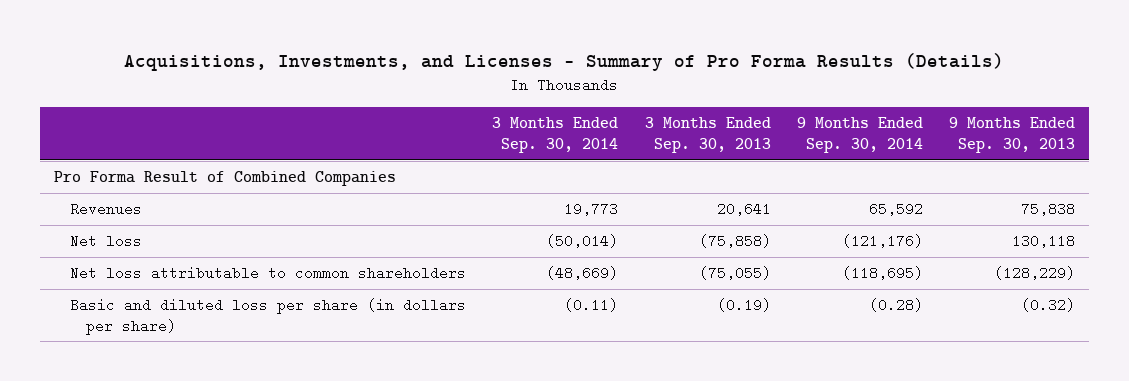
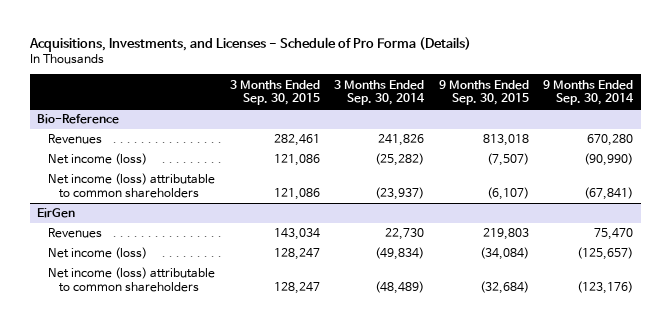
- Acquisitions, Investments, and Licenses - Summary of Pro Forma Results (Details)
+ Acquisitions, Investments, and Licenses - Schedule of Pro Forma (Details)
- | 3 Months Ended Sep. 30, 2014 | 3 Months Ended Sep. 30, 2013 | 9 Months Ended Sep. 30, 2014 | 9 Months Ended Sep. 30, 2013
+ | 3 Months Ended Sep. 30, 2015 | 3 Months Ended Sep. 30, 2014 | 9 Months Ended Sep. 30, 2015 | 9 Months Ended Sep. 30, 2014
- Pro Forma Result of Combined Companies
- Revenues | 19,773 | 20,641 | 65,592 | 75,838
- Net loss | (50,014) | (75,858) | (121,176) | 130,118
- Net loss attributable to common shareholders | (48,669) | (75,055) | (118,695) | (128,229)
- Basic and diluted loss per share (in dollars per share) | (0.11) | (0.19) | (0.28) | (0.32)
+ Bio-Reference
+ Revenues | 282,461 | 241,826 | 813,018 | 670,280
+ Net income (loss) | 121,086 | (25,282) | (7,507) | (90,990)
+ Net income (loss) attributable to common shareholders | 121,086 | (23,937) | (6,107) | (67,841)
+ EirGen
+ Revenues | 143,034 | 22,730 | 219,803 | 75,470
+ Net income (loss) | 128,247 | (49,834) | (34,084) | (125,657)
+ Net income (loss) attributable to common shareholders | 128,247 | (48,489) | (32,684) | (123,176)

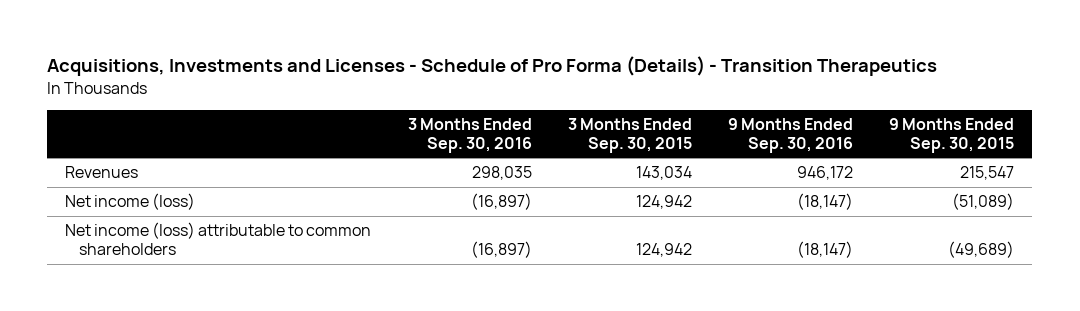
- Acquisitions, Investments, and Licenses - Schedule of Pro Forma (Details)
+ Acquisitions, Investments and Licenses - Schedule of Pro Forma (Details) - Transition Therapeutics
- | 3 Months Ended Sep. 30, 2015 | 3 Months Ended Sep. 30, 2014 | 9 Months Ended Sep. 30, 2015 | 9 Months Ended Sep. 30, 2014
+ | 3 Months Ended Sep. 30, 2016 | 3 Months Ended Sep. 30, 2015 | 9 Months Ended Sep. 30, 2016 | 9 Months Ended Sep. 30, 2015
- Bio-Reference
- Revenues | 282,461 | 241,826 | 813,018 | 670,280
- Net income (loss) | 121,086 | (25,282) | (7,507) | (90,990)
- Net income (loss) attributable to common shareholders | 121,086 | (23,937) | (6,107) | (67,841)
- EirGen
- Revenues | 143,034 | 22,730 | 219,803 | 75,470
- Net income (loss) | 128,247 | (49,834) | (34,084) | (125,657)
- Net income (loss) attributable to common shareholders | 128,247 | (48,489) | (32,684) | (123,176)
+ Revenues | 298,035 | 143,034 | 946,172 | 215,547
+ Net income (loss) | (16,897) | 124,942 | (18,147) | (51,089)
+ Net income (loss) attributable to common shareholders | (16,897) | 124,942 | (18,147) | (49,689)

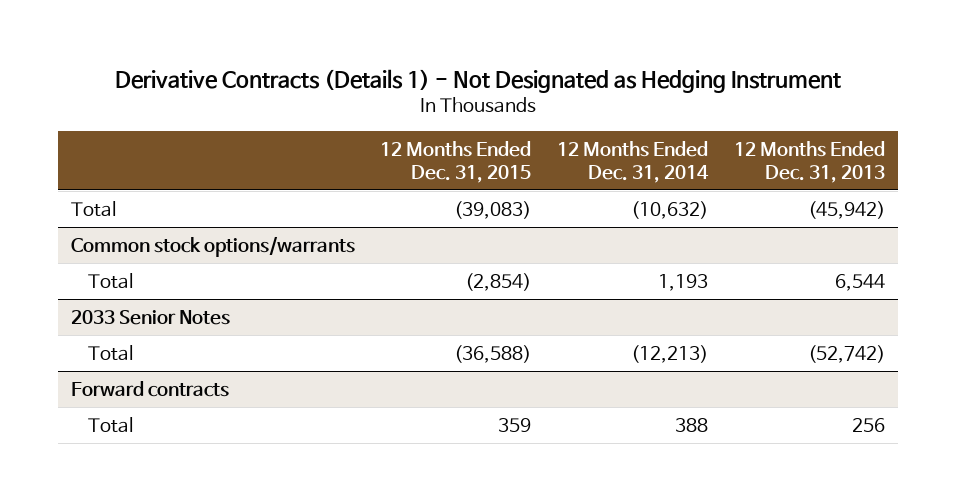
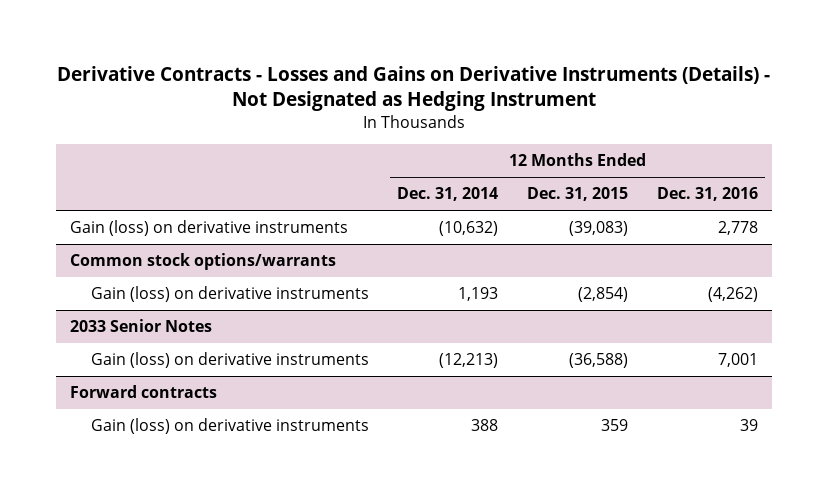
- Derivative Contracts (Details 1) - Not Designated as Hedging Instrument
+ Derivative Contracts - Losses and Gains on Derivative Instruments (Details) - Not Designated as Hedging Instrument
- | 12 Months Ended Dec. 31, 2015 | 12 Months Ended Dec. 31, 2014 | 12 Months Ended Dec. 31, 2013
+ | 12 Months Ended Dec. 31, 2014 | 12 Months Ended Dec. 31, 2015 | 12 Months Ended Dec. 31, 2016
- Total | (39,083) | (10,632) | (45,942)
+ Gain (loss) on derivative instruments | (10,632) | (39,083) | 2,778
@ Common stock options/warrants
- Total | (2,854) | 1,193 | 6,544
+ Gain (loss) on derivative instruments | 1,193 | (2,854) | (4,262)
@ 2033 Senior Notes
- Total | (36,588) | (12,213) | (52,742)
+ Gain (loss) on derivative instruments | (12,213) | (36,588) | 7,001
@ Forward contracts
- Total | 359 | 388 | 256
+ Gain (loss) on derivative instruments | 388 | 359 | 39

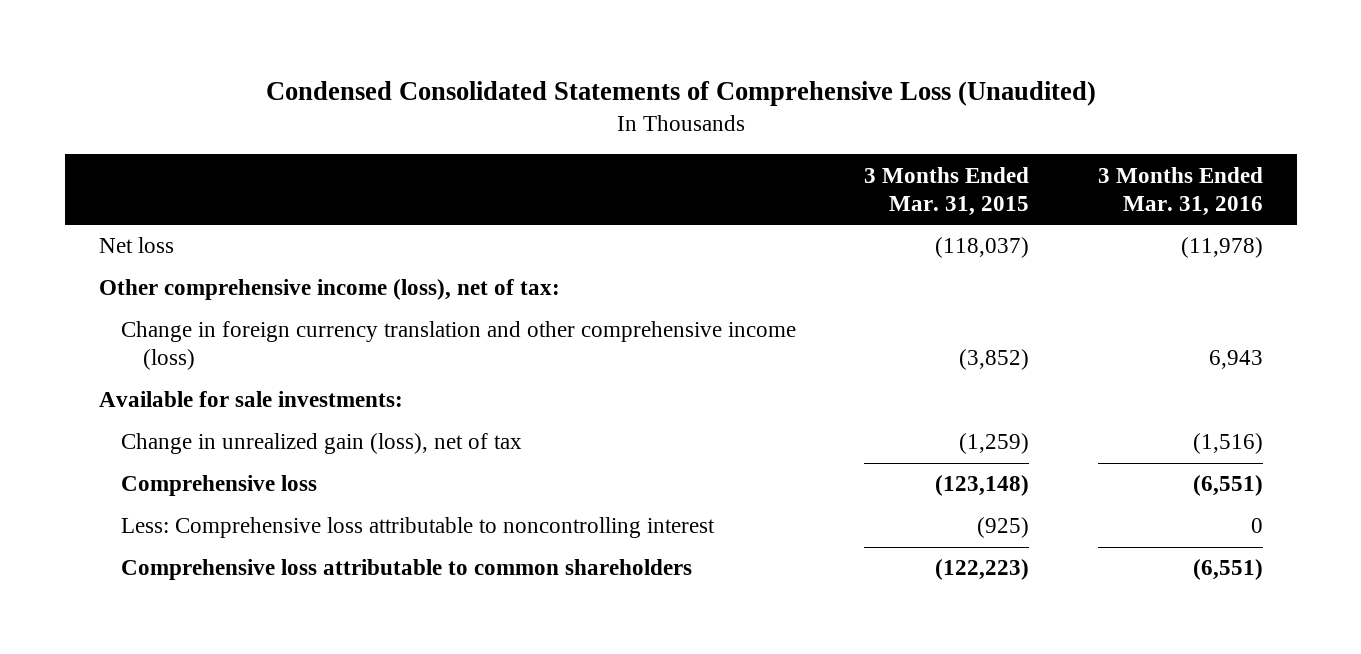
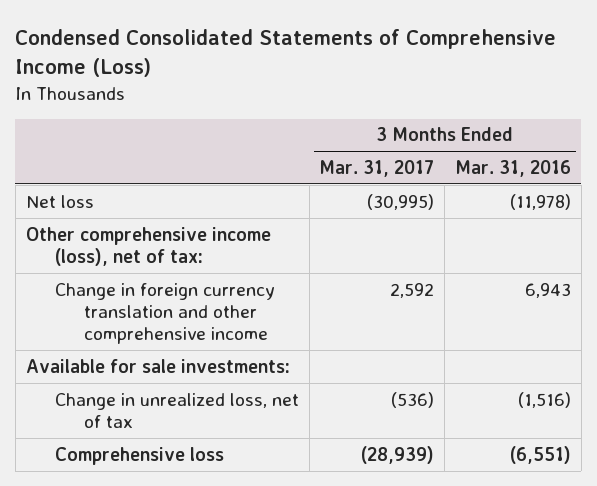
- Condensed Consolidated Statements of Comprehensive Loss (Unaudited)
+ Condensed Consolidated Statements of Comprehensive Income (Loss)
- | 3 Months Ended Mar. 31, 2015 | 3 Months Ended Mar. 31, 2016
+ | 3 Months Ended Mar. 31, 2017 | 3 Months Ended Mar. 31, 2016
- Change in foreign currency translation and other comprehensive income (loss) | (3,852) | 6,943
+ Change in foreign currency translation and other comprehensive income | 2,592 | 6,943
- Change in unrealized gain (loss), net of tax | (1,259) | (1,516)
+ Change in unrealized loss, net of tax | (536) | (1,516)
- Less: Comprehensive loss attributable to noncontrolling interest | (925) | 0
- Comprehensive loss attributable to common shareholders | (122,223) | (6,551)

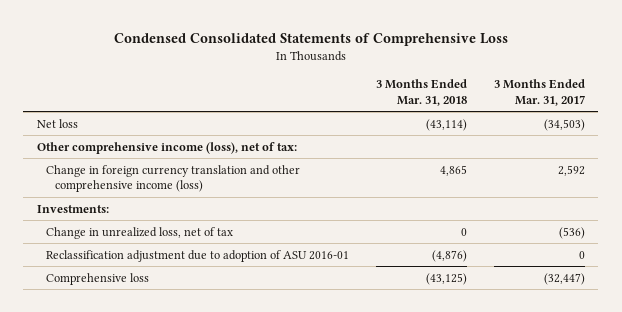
- Condensed Consolidated Statements of Comprehensive Income (Loss)
+ Condensed Consolidated Statements of Comprehensive Loss
- | 3 Months Ended Mar. 31, 2017 | 3 Months Ended Mar. 31, 2016
+ | 3 Months Ended Mar. 31, 2018 | 3 Months Ended Mar. 31, 2017
- Net loss | (30,995) | (11,978)
+ Net loss | (43,114) | (34,503)
- Change in foreign currency translation and other comprehensive income | 2,592 | 6,943
- Available for sale investments:
+ Change in foreign currency translation and other comprehensive income (loss) | 4,865 | 2,592
+ Investments:
- Comprehensive loss | (28,939) | (6,551)
+ Reclassification adjustment due to adoption of ASU 2016-01 | (4,876) | 0
+ Comprehensive loss | (43,125) | (32,447)

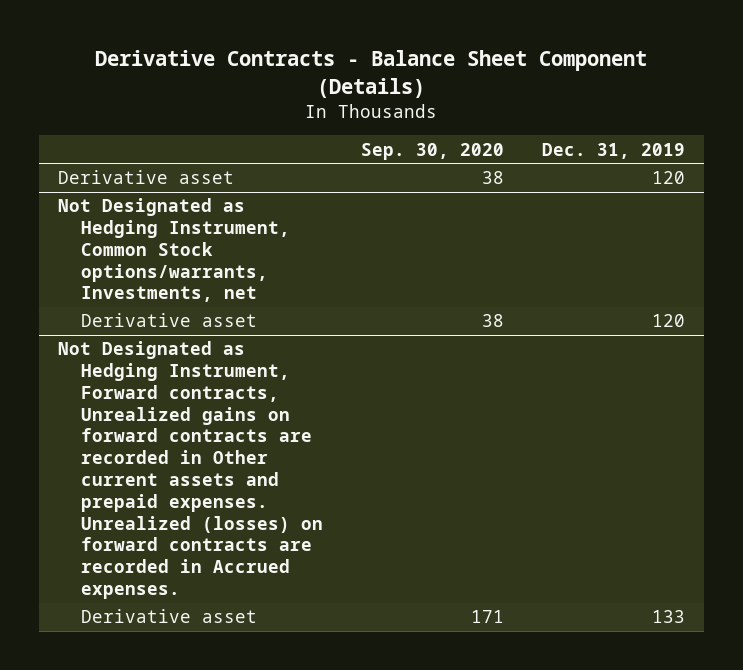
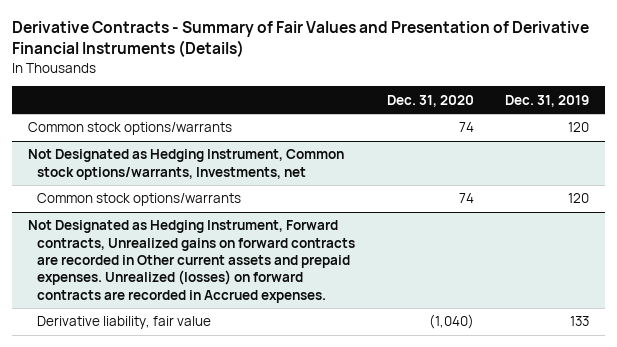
- Derivative Contracts - Balance Sheet Component (Details)
+ Derivative Contracts - Summary of Fair Values and Presentation of Derivative Financial Instruments (Details)
- | Sep. 30, 2020 | Dec. 31, 2019
+ | Dec. 31, 2020 | Dec. 31, 2019
- Derivative asset | 38 | 120
- Not Designated as Hedging Instrument, Common Stock options/warrants, Investments, net
- Derivative asset | 38 | 120
+ Common stock options/warrants | 74 | 120
+ Not Designated as Hedging Instrument, Common stock options/warrants, Investments, net
+ Common stock options/warrants | 74 | 120
@ Not Designated as Hedging Instrument, Forward contracts, Unrealized gains on forward contracts are recorded in Other current assets and prepaid expenses. Unrealized (losses) on forward contracts are recorded in Accrued expenses.
- Derivative asset | 171 | 133
+ Derivative liability, fair value | (1,040) | 133

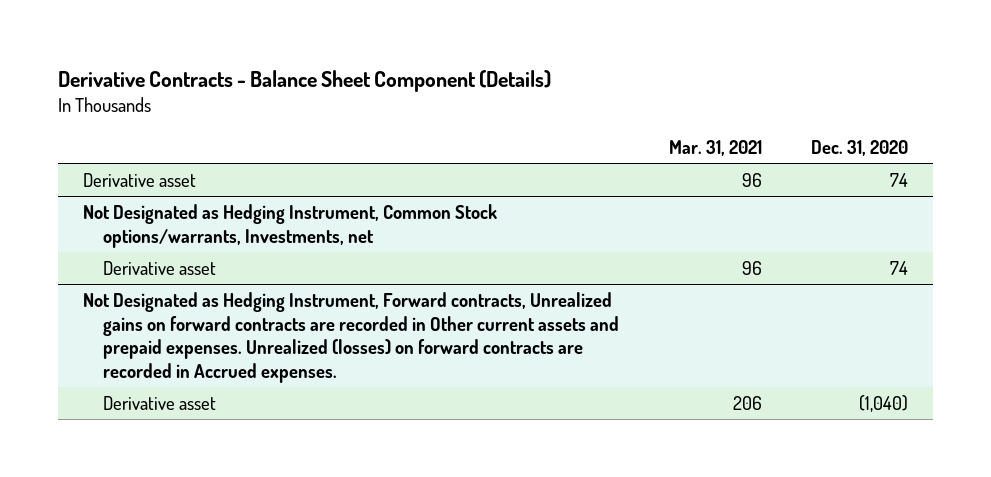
- Derivative Contracts - Summary of Fair Values and Presentation of Derivative Financial Instruments (Details)
+ Derivative Contracts - Balance Sheet Component (Details)
- | Dec. 31, 2020 | Dec. 31, 2019
+ | Mar. 31, 2021 | Dec. 31, 2020
- Common stock options/warrants | 74 | 120
- Not Designated as Hedging Instrument, Common stock options/warrants, Investments, net
- Common stock options/warrants | 74 | 120
+ Derivative asset | 96 | 74
+ Not Designated as Hedging Instrument, Common Stock options/warrants, Investments, net
+ Derivative asset | 96 | 74
@ Not Designated as Hedging Instrument, Forward contracts, Unrealized gains on forward contracts are recorded in Other current assets and prepaid expenses. Unrealized (losses) on forward contracts are recorded in Accrued expenses.
- Derivative liability, fair value | (1,040) | 133
+ Derivative asset | 206 | (1,040)

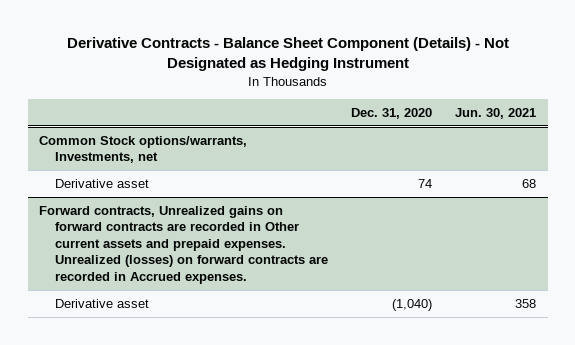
- Derivative Contracts - Balance Sheet Component (Details)
+ Derivative Contracts - Balance Sheet Component (Details) - Not Designated as Hedging Instrument
- | Mar. 31, 2021 | Dec. 31, 2020
+ | Dec. 31, 2020 | Jun. 30, 2021
- Derivative asset | 96 | 74
- Not Designated as Hedging Instrument, Common Stock options/warrants, Investments, net
+ Common Stock options/warrants, Investments, net
- Not Designated as Hedging Instrument, Forward contracts, Unrealized gains on forward contracts are recorded in Other current assets and prepaid expenses. Unrealized (losses) on forward contracts are recorded in Accrued expenses.
+ Forward contracts, Unrealized gains on forward contracts are recorded in Other current assets and prepaid expenses. Unrealized (losses) on forward contracts are recorded in Accrued expenses.

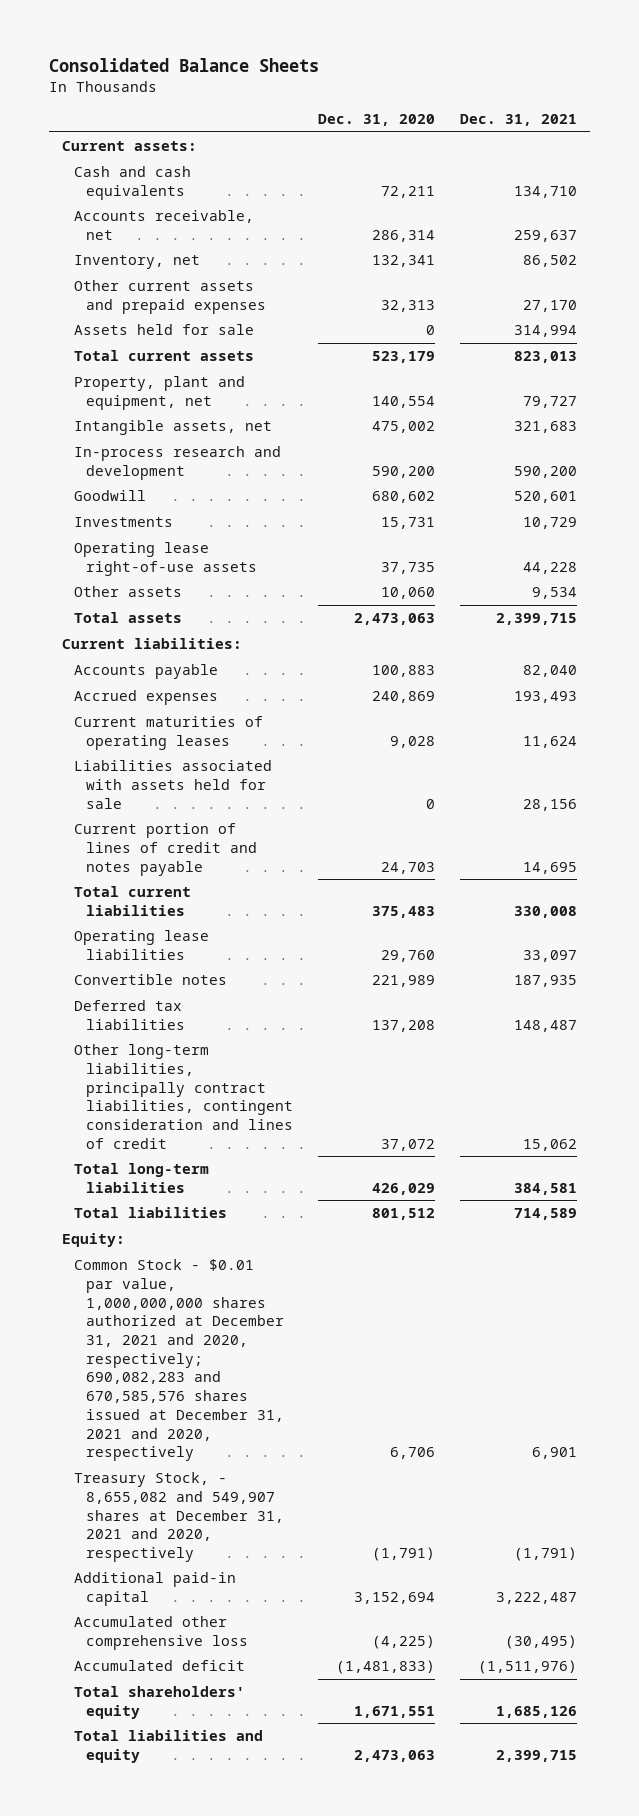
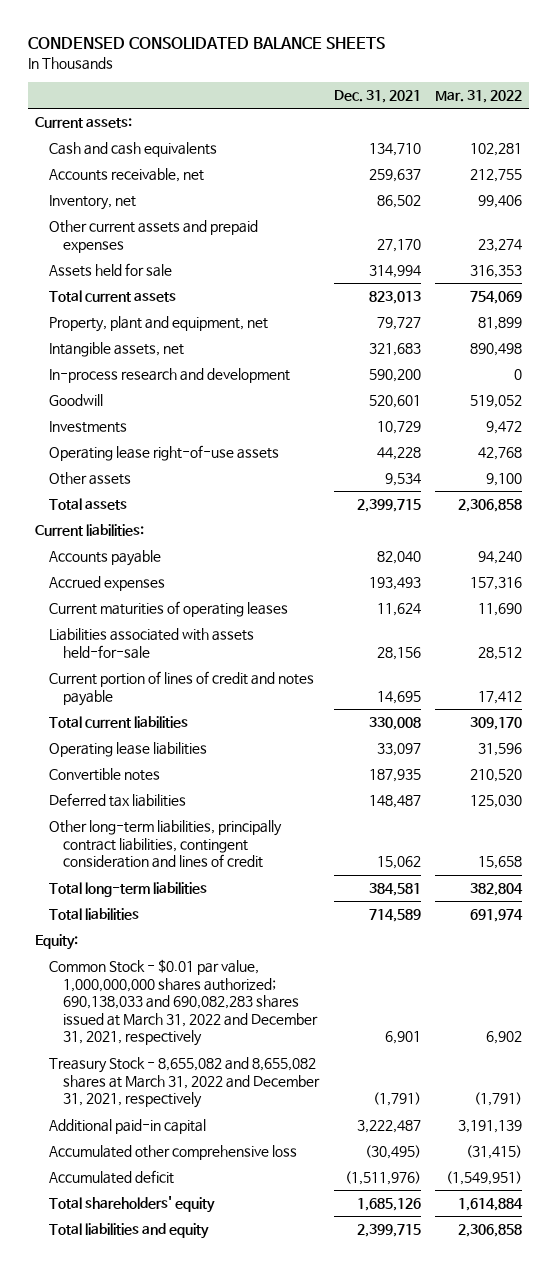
- Consolidated Balance Sheets
+ CONDENSED CONSOLIDATED BALANCE SHEETS
- | Dec. 31, 2020 | Dec. 31, 2021
+ | Dec. 31, 2021 | Mar. 31, 2022
- Liabilities associated with assets held for sale | 0 | 28,156
+ Liabilities associated with assets held-for-sale | 28,156 | 28,512
- Common Stock - $0.01 par value, 1,000,000,000 shares authorized at December 31, 2021 and 2020, respectively; 690,082,283 and 670,585,576 shares issued at December 31, 2021 and 2020, respectively | 6,706 | 6,901
- Treasury Stock, - 8,655,082 and 549,907 shares at December 31, 2021 and 2020, respectively | (1,791) | (1,791)
+ Common Stock - $0.01 par value, 1,000,000,000 shares authorized; 690,138,033 and 690,082,283 shares issued at March 31, 2022 and December 31, 2021, respectively | 6,901 | 6,902
+ Treasury Stock - 8,655,082 and 8,655,082 shares at March 31, 2022 and December 31, 2021, respectively | (1,791) | (1,791)

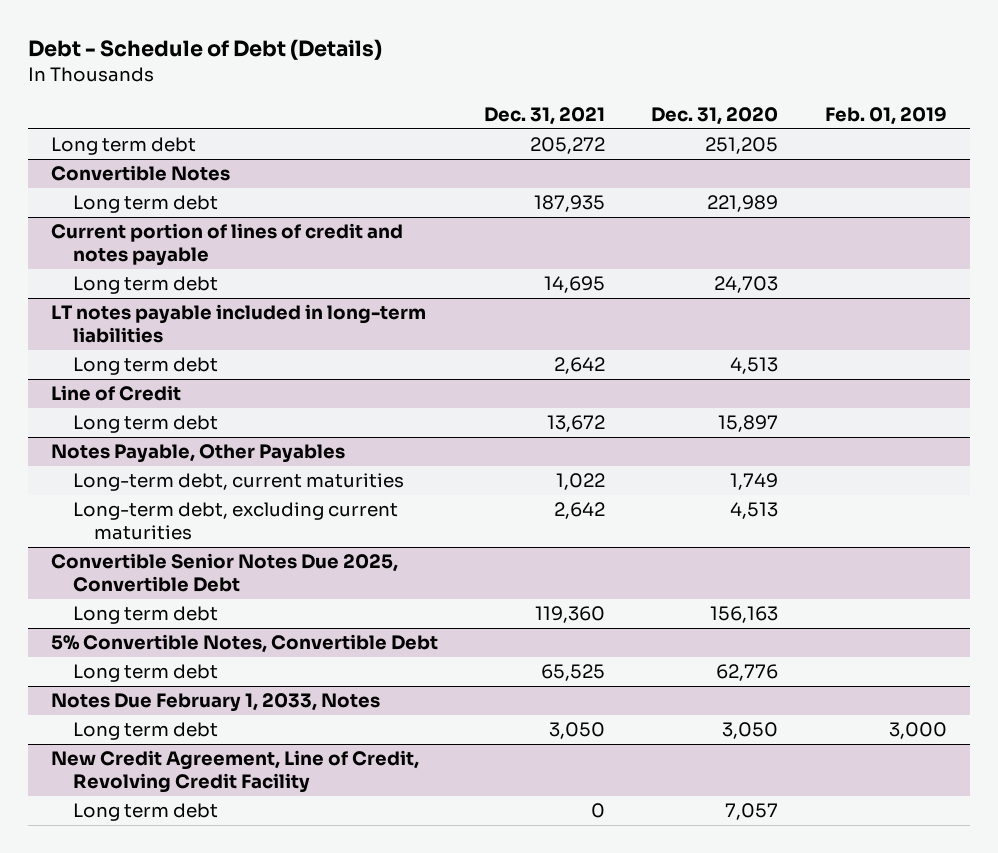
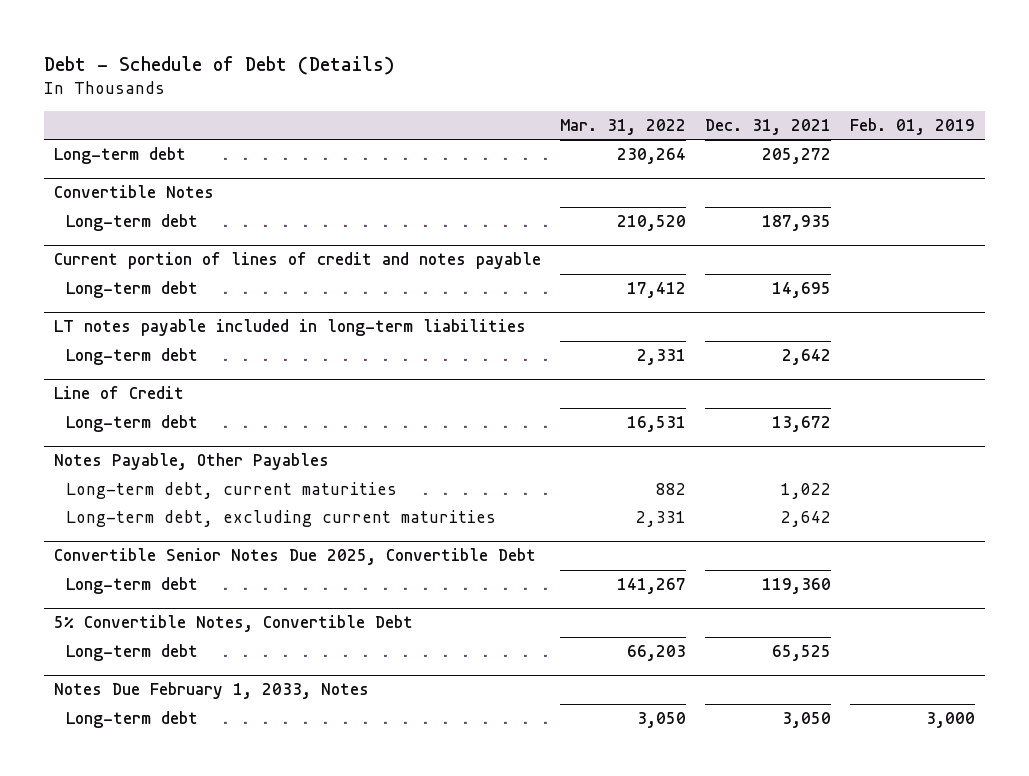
- | Dec. 31, 2021 | Dec. 31, 2020 | Feb. 01, 2019
+ | Mar. 31, 2022 | Dec. 31, 2021 | Feb. 01, 2019
- Long term debt | 205,272 | 251,205 |
+ Long-term debt | 230,264 | 205,272 |
@ Convertible Notes
- Long term debt | 187,935 | 221,989 |
+ Long-term debt | 210,520 | 187,935 |
@ Current portion of lines of credit and notes payable
- Long term debt | 14,695 | 24,703 |
+ Long-term debt | 17,412 | 14,695 |
@ LT notes payable included in long-term liabilities
- Long term debt | 2,642 | 4,513 |
+ Long-term debt | 2,331 | 2,642 |
@ Line of Credit
- Long term debt | 13,672 | 15,897 |
+ Long-term debt | 16,531 | 13,672 |
@ Convertible Senior Notes Due 2025, Convertible Debt
- Long term debt | 119,360 | 156,163 |
+ Long-term debt | 141,267 | 119,360 |
@ 5% Convertible Notes, Convertible Debt
- Long term debt | 65,525 | 62,776 |
+ Long-term debt | 66,203 | 65,525 |
@ Notes Due February 1, 2033, Notes
- Long term debt | 3,050 | 3,050 | 3,000
- New Credit Agreement, Line of Credit, Revolving Credit Facility
- Long term debt | 0 | 7,057 |
@ Notes Due February 1, 2033, Notes
+ Long-term debt | 3,050 | 3,050 | 3,000

